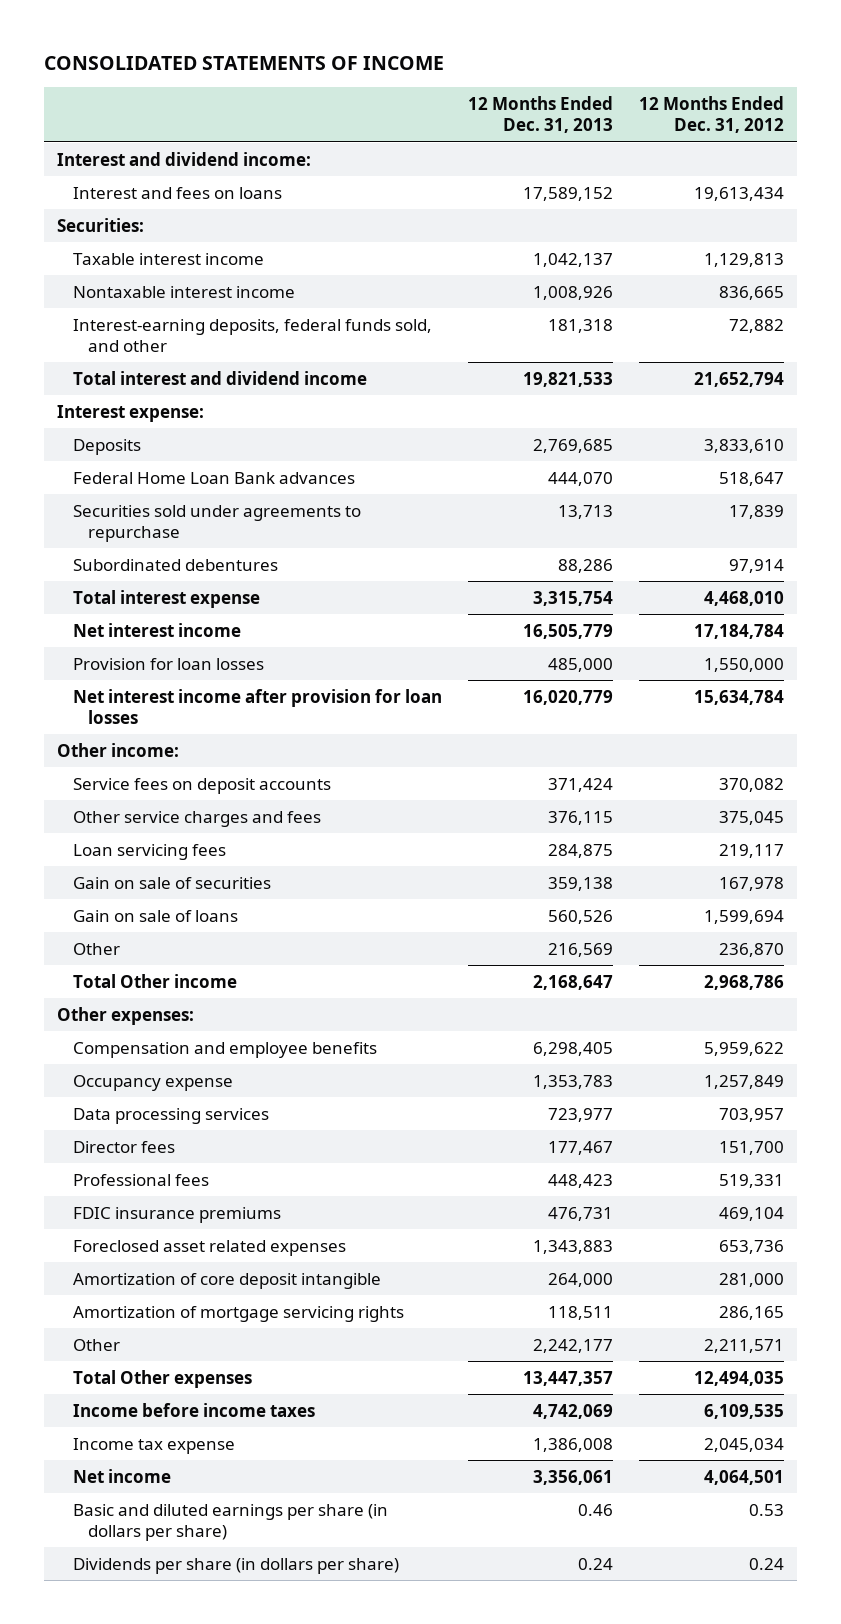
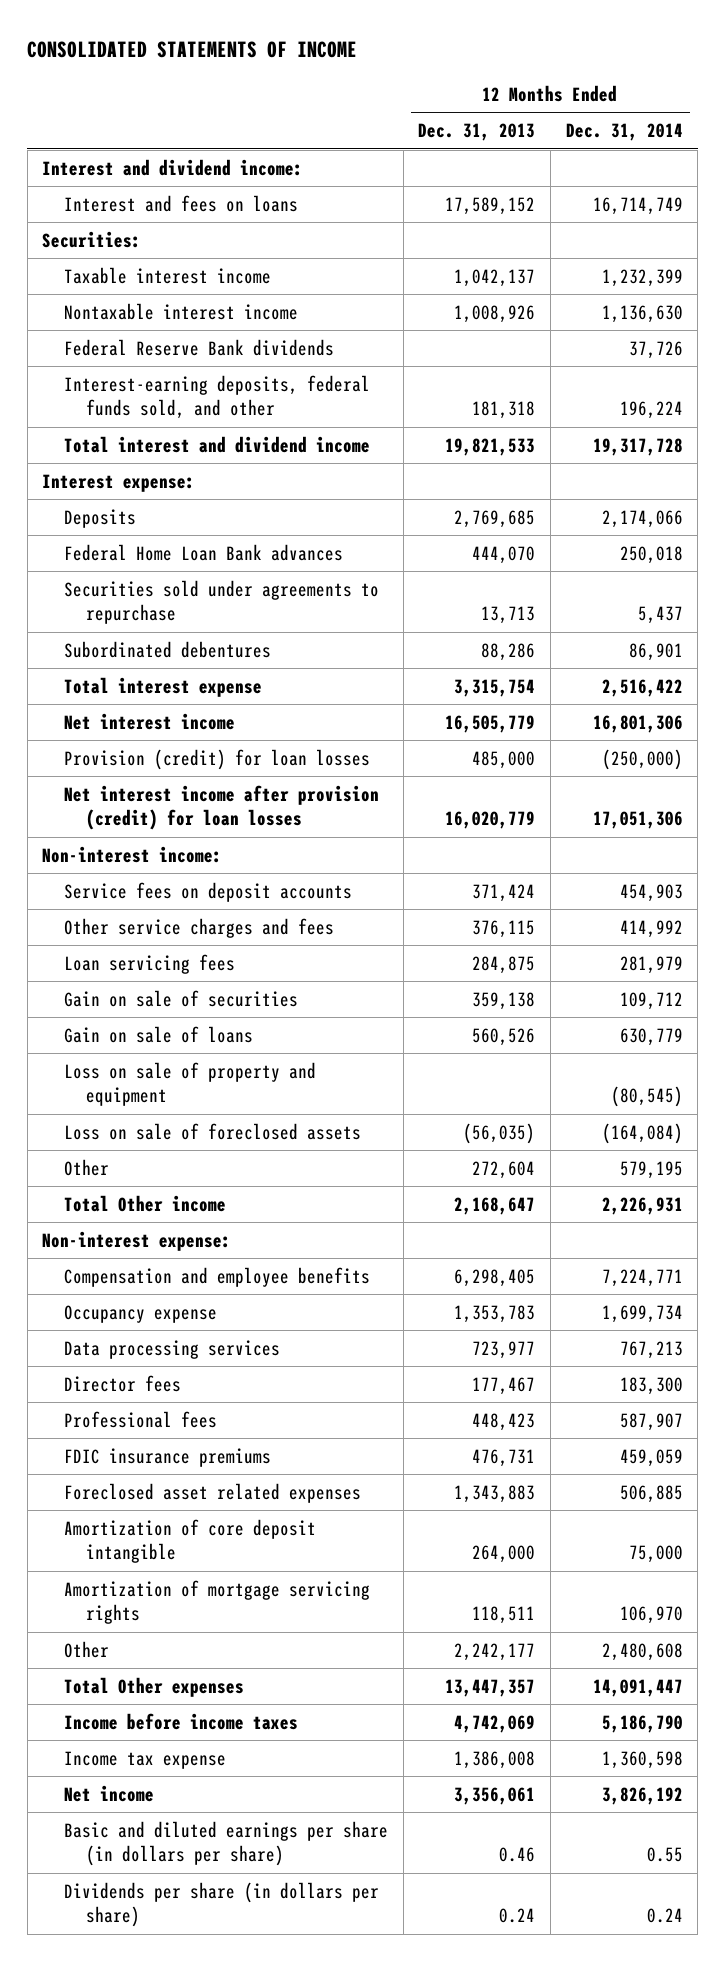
- | 12 Months Ended Dec. 31, 2013 | 12 Months Ended Dec. 31, 2012
+ | 12 Months Ended Dec. 31, 2013 | 12 Months Ended Dec. 31, 2014
+ Federal Reserve Bank dividends | | 37,726
- Provision for loan losses | 485,000 | 1,550,000
- Net interest income after provision for loan losses | 16,020,779 | 15,634,784
- Other income:
+ Provision (credit) for loan losses | 485,000 | (250,000)
+ Net interest income after provision (credit) for loan losses | 16,020,779 | 17,051,306
+ Non-interest income:
- Other | 216,569 | 236,870
+ Loss on sale of property and equipment | | (80,545)
+ Loss on sale of foreclosed assets | (56,035) | (164,084)
+ Other | 272,604 | 579,195
- Other expenses:
+ Non-interest expense:

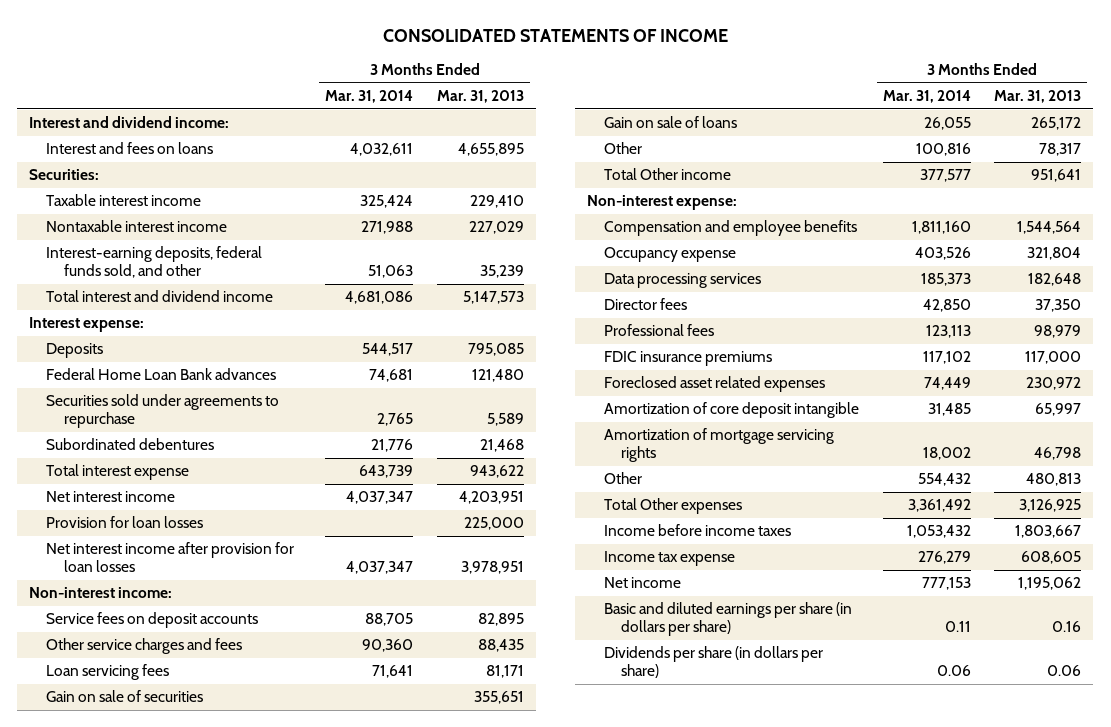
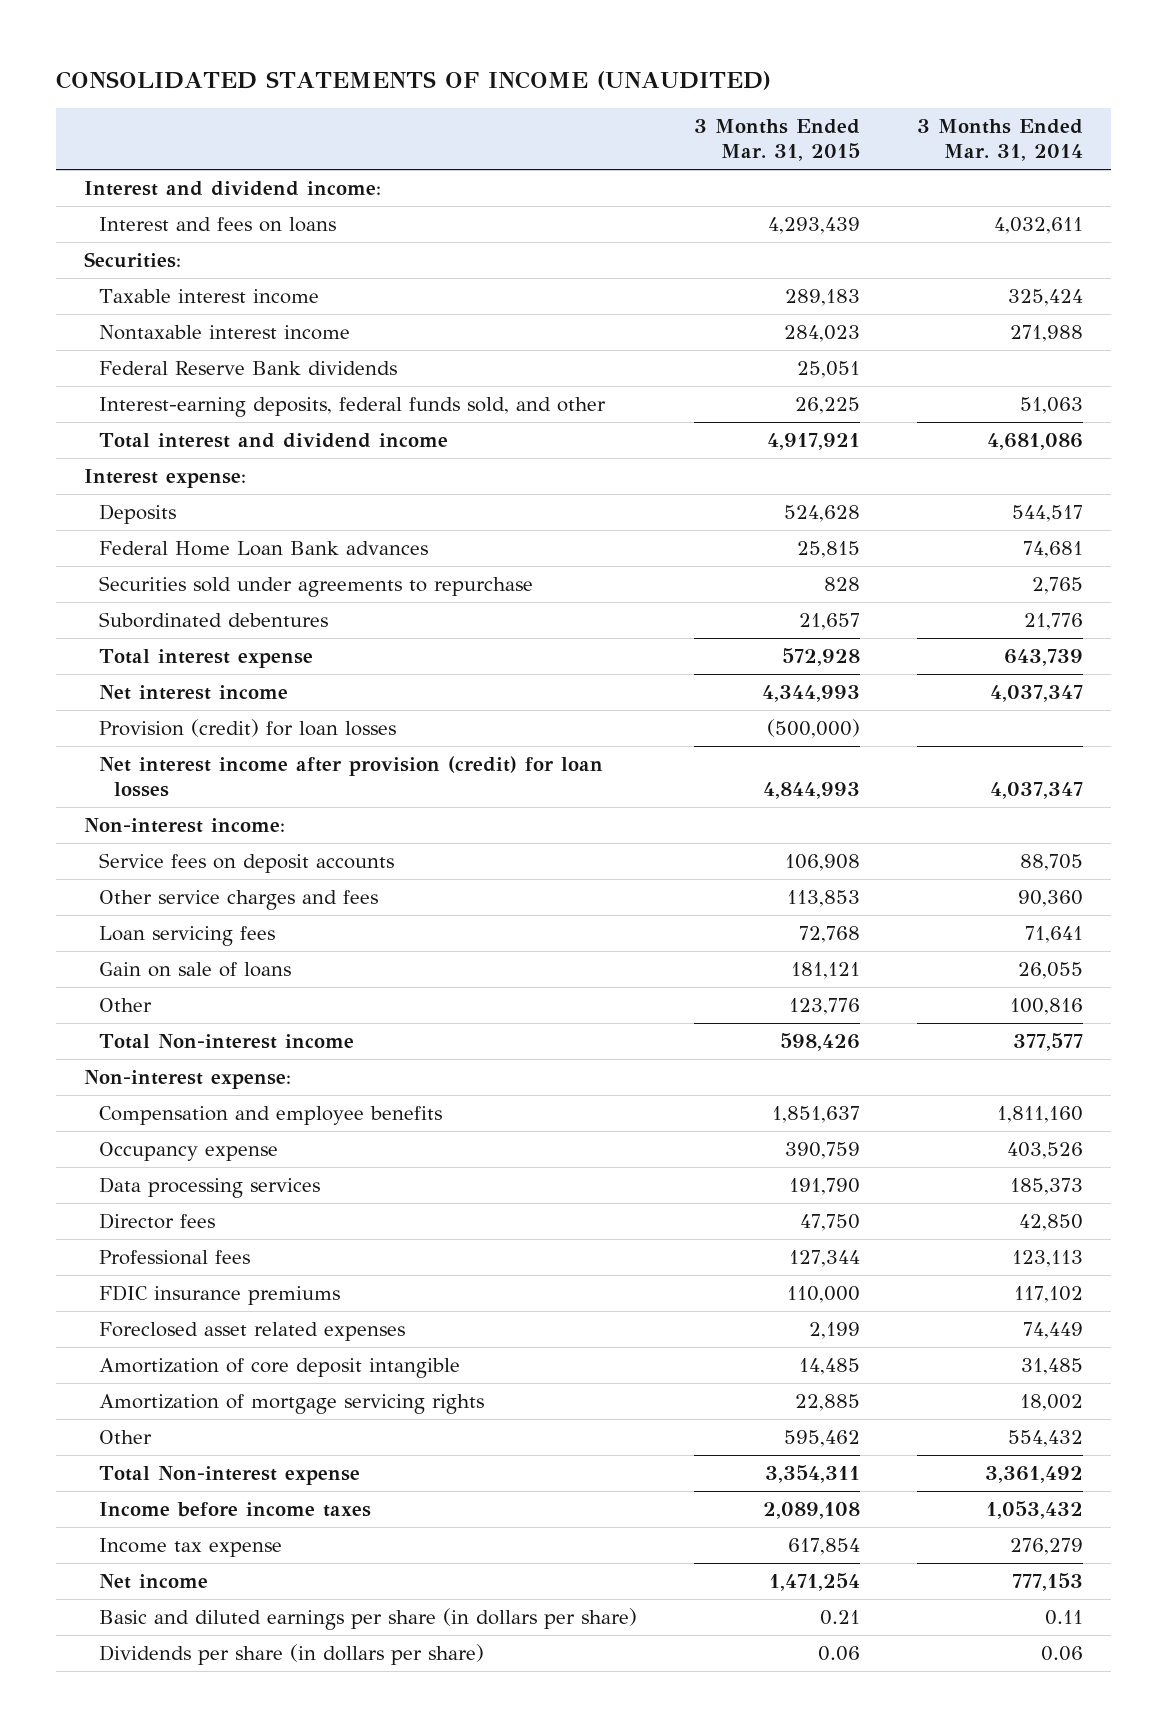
- CONSOLIDATED STATEMENTS OF INCOME
+ CONSOLIDATED STATEMENTS OF INCOME (UNAUDITED)
- | 3 Months Ended Mar. 31, 2014 | 3 Months Ended Mar. 31, 2013
+ | 3 Months Ended Mar. 31, 2015 | 3 Months Ended Mar. 31, 2014
+ Federal Reserve Bank dividends | 25,051 |
- Provision for loan losses | | 225,000
- Net interest income after provision for loan losses | 4,037,347 | 3,978,951
+ Provision (credit) for loan losses | (500,000) |
+ Net interest income after provision (credit) for loan losses | 4,844,993 | 4,037,347
- Gain on sale of securities | | 355,651
- Total Other income | 377,577 | 951,641
+ Total Non-interest income | 598,426 | 377,577
- Total Other expenses | 3,361,492 | 3,126,925
+ Total Non-interest expense | 3,354,311 | 3,361,492

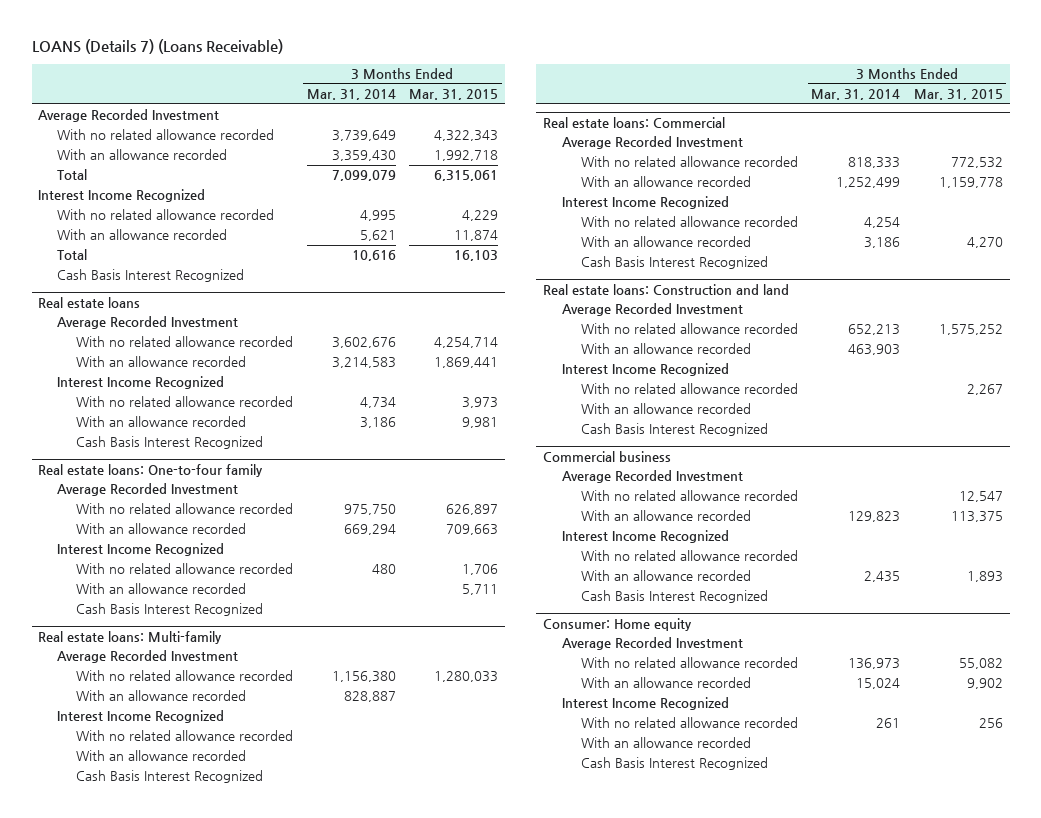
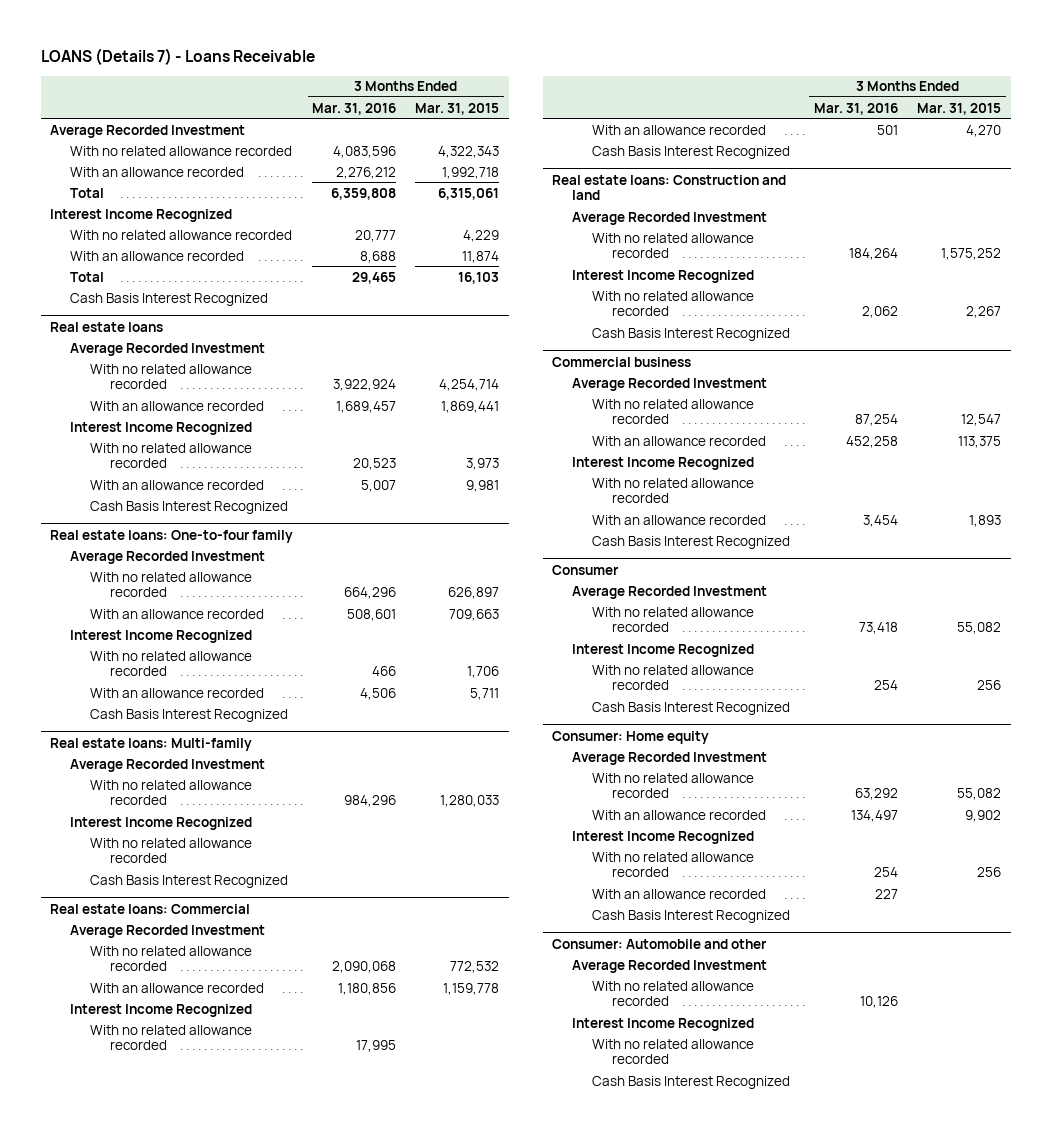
- LOANS (Details 7) (Loans Receivable)
+ LOANS (Details 7) - Loans Receivable
- | 3 Months Ended Mar. 31, 2014 | 3 Months Ended Mar. 31, 2015
+ | 3 Months Ended Mar. 31, 2016 | 3 Months Ended Mar. 31, 2015
@ Real estate loans: Multi-family
- With an allowance recorded | 828,887 |
- With an allowance recorded
@ Real estate loans: Construction and land
- With an allowance recorded | 463,903 |
- With an allowance recorded
+ Consumer
+ Average Recorded Investment
+ With no related allowance recorded | 73,418 | 55,082
+ Interest Income Recognized
+ With no related allowance recorded | 254 | 256
+ Cash Basis Interest Recognized
+ Consumer: Automobile and other
+ Average Recorded Investment
+ With no related allowance recorded | 10,126 |
+ Interest Income Recognized
+ With no related allowance recorded
+ Cash Basis Interest Recognized

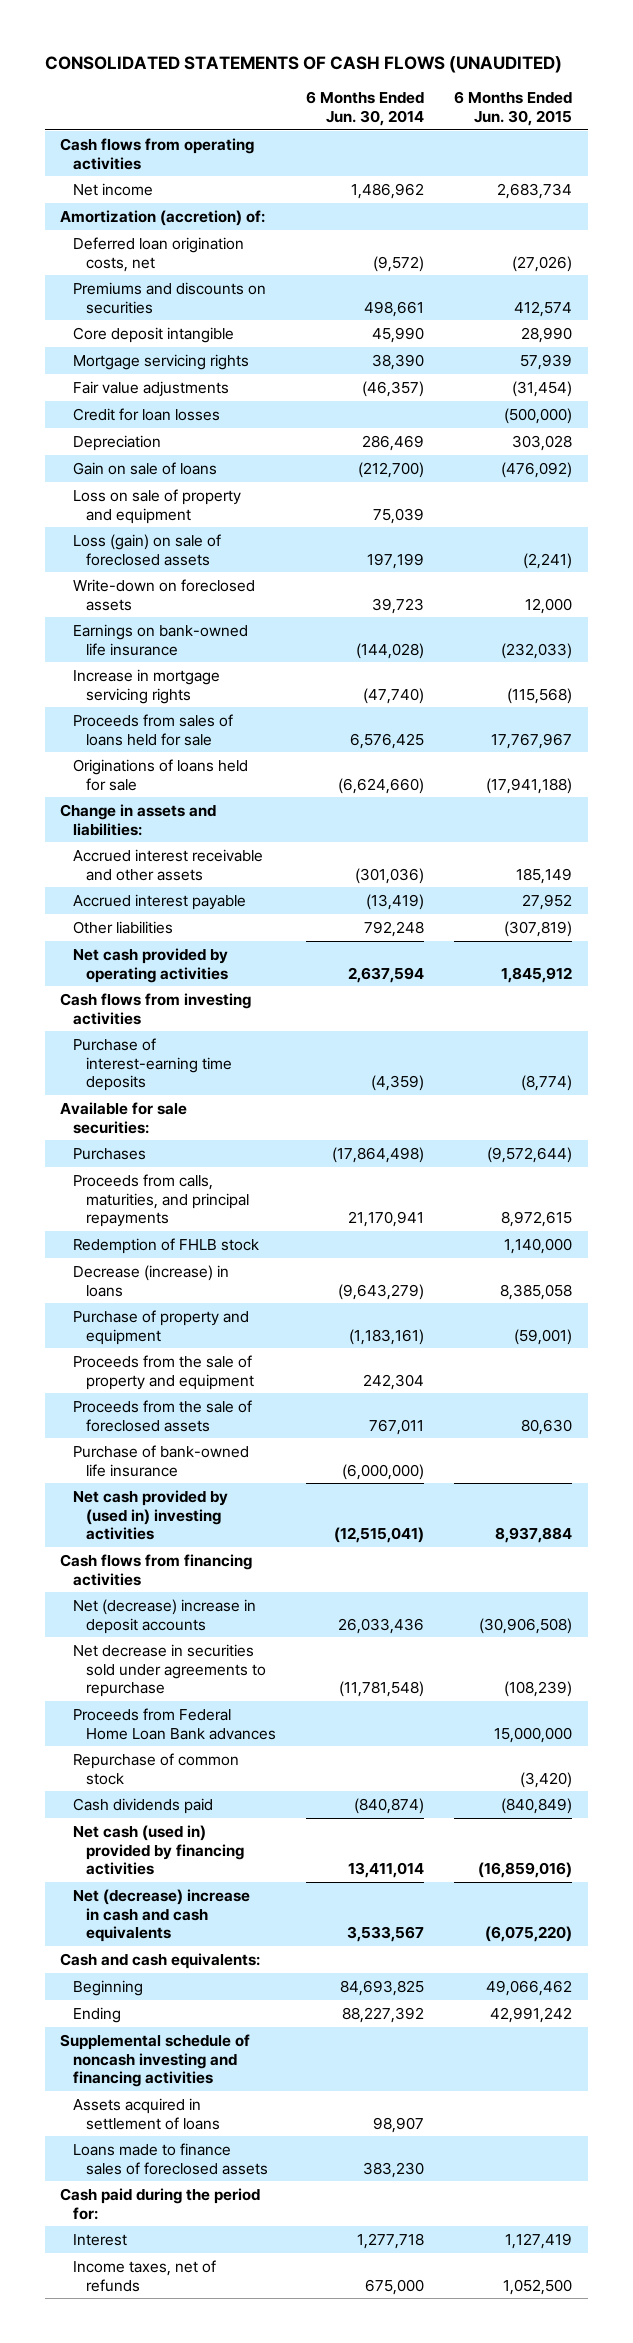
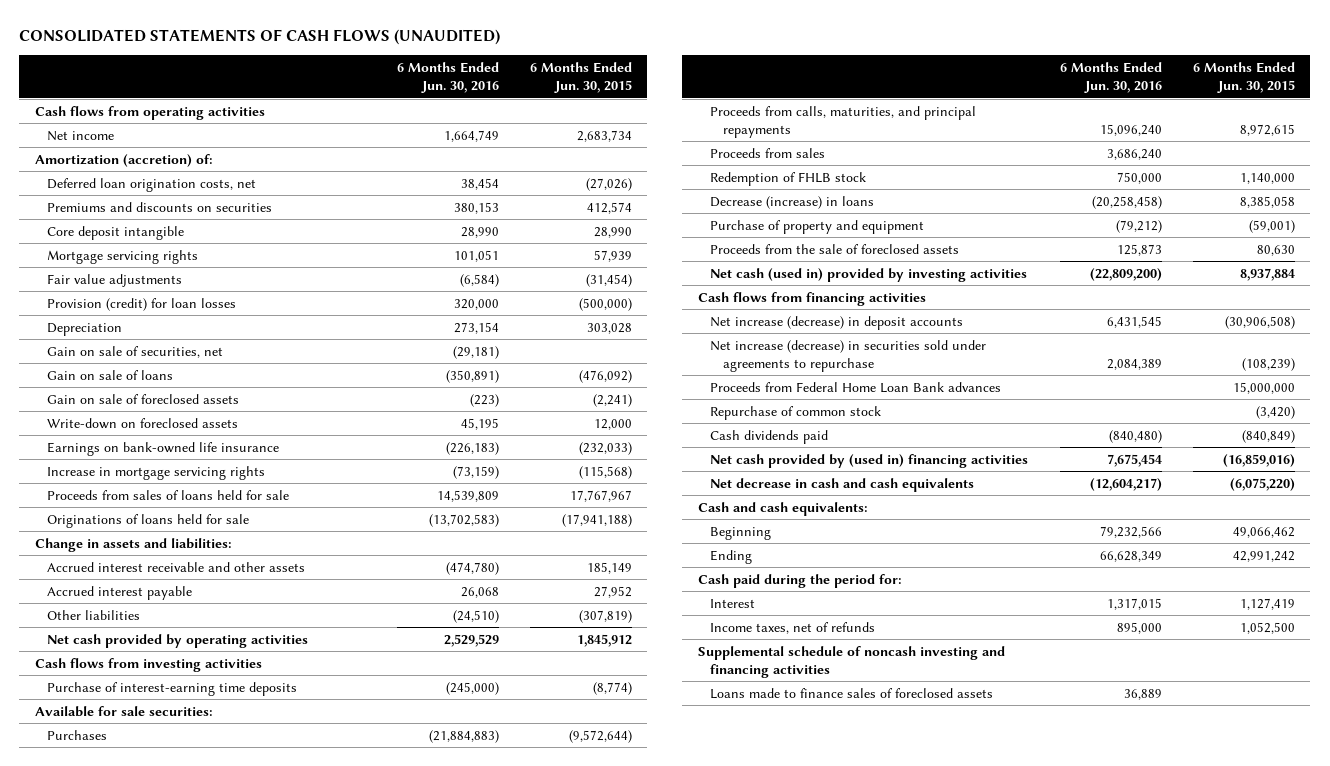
- | 6 Months Ended Jun. 30, 2014 | 6 Months Ended Jun. 30, 2015
+ | 6 Months Ended Jun. 30, 2016 | 6 Months Ended Jun. 30, 2015
- Credit for loan losses | | (500,000)
+ Provision (credit) for loan losses | 320,000 | (500,000)
+ Gain on sale of securities, net | (29,181) |
- Loss on sale of property and equipment | 75,039 |
- Loss (gain) on sale of foreclosed assets | 197,199 | (2,241)
+ Gain on sale of foreclosed assets | (223) | (2,241)
+ Proceeds from sales | 3,686,240 |
- Proceeds from the sale of property and equipment | 242,304 |
- Purchase of bank-owned life insurance | (6,000,000) |
- Net cash provided by (used in) investing activities | (12,515,041) | 8,937,884
+ Net cash (used in) provided by investing activities | (22,809,200) | 8,937,884
- Net (decrease) increase in deposit accounts | 26,033,436 | (30,906,508)
- Net decrease in securities sold under agreements to repurchase | (11,781,548) | (108,239)
+ Net increase (decrease) in deposit accounts | 6,431,545 | (30,906,508)
+ Net increase (decrease) in securities sold under agreements to repurchase | 2,084,389 | (108,239)
- Net cash (used in) provided by financing activities | 13,411,014 | (16,859,016)
- Net (decrease) increase in cash and cash equivalents | 3,533,567 | (6,075,220)
+ Net cash provided by (used in) financing activities | 7,675,454 | (16,859,016)
+ Net decrease in cash and cash equivalents | (12,604,217) | (6,075,220)
- Assets acquired in settlement of loans | 98,907 |
moved down: Supplemental schedule of noncash investing and financing activities
moved down: Loans made to finance sales of foreclosed assets | 36,889 |

